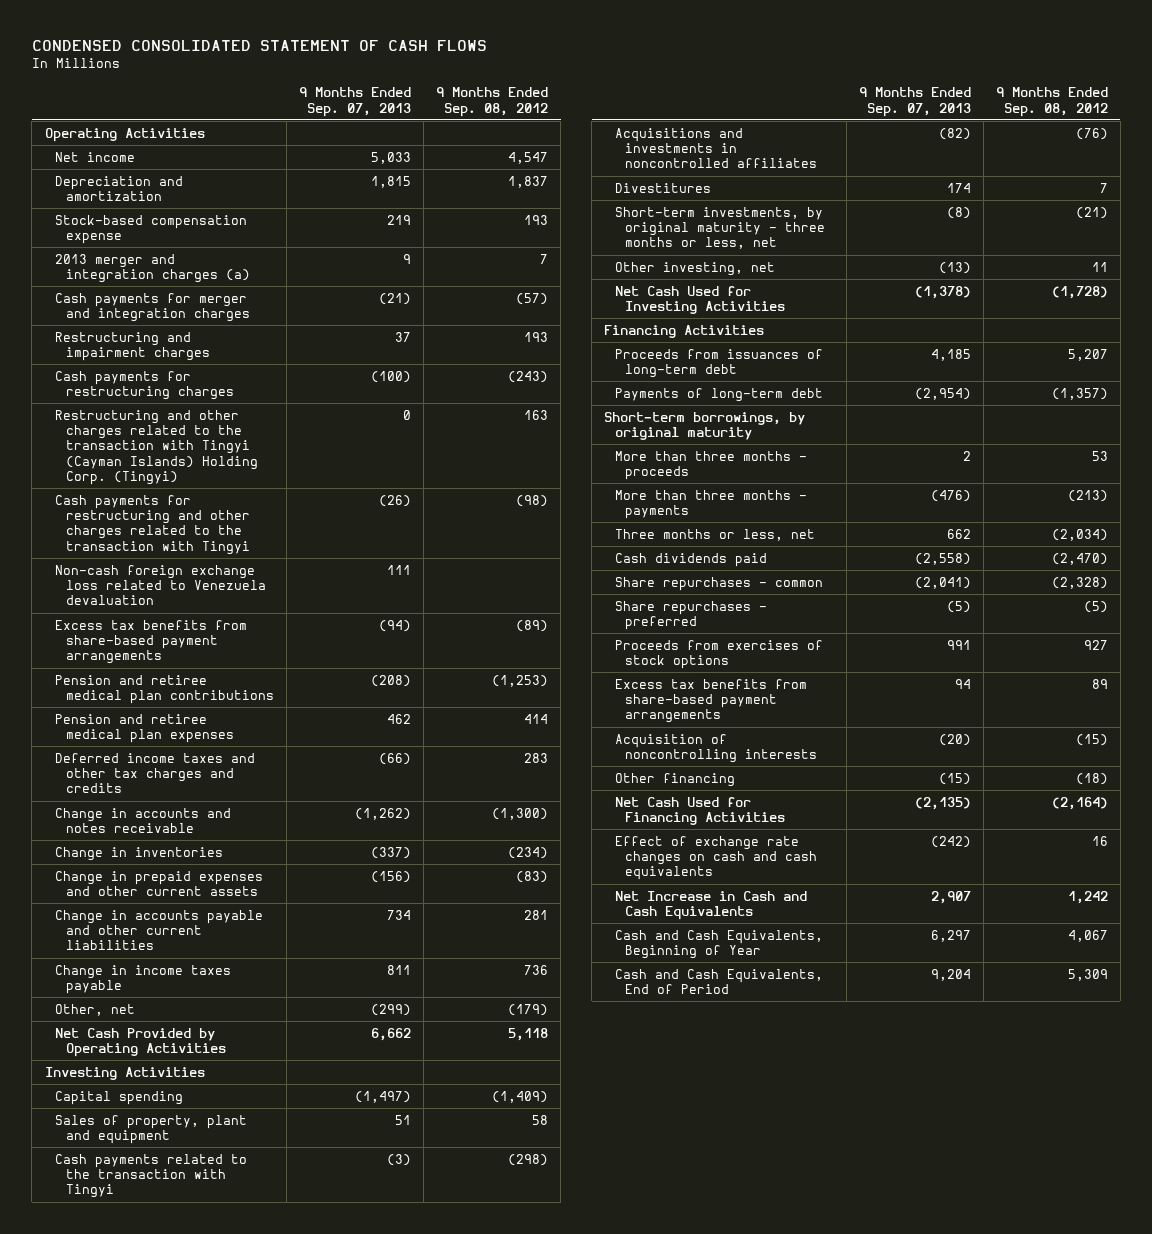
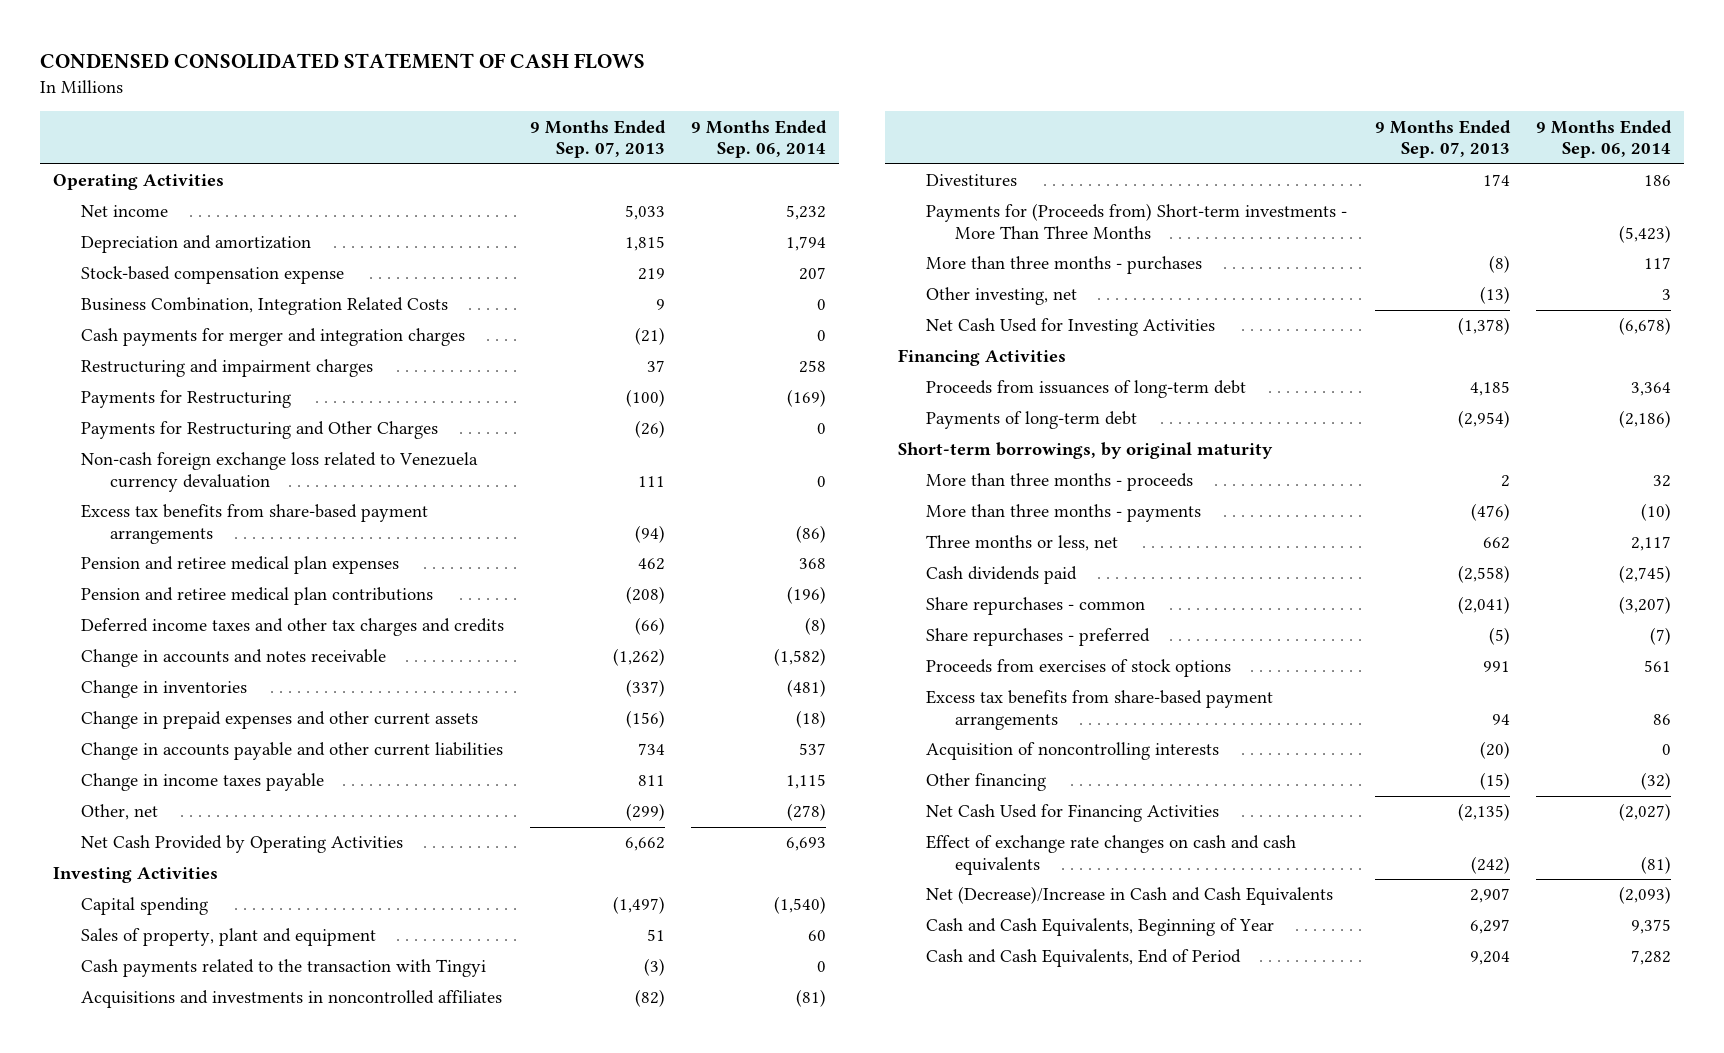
- | 9 Months Ended Sep. 07, 2013 | 9 Months Ended Sep. 08, 2012
+ | 9 Months Ended Sep. 07, 2013 | 9 Months Ended Sep. 06, 2014
- 2013 merger and integration charges (a) | 9 | 7
+ Business Combination, Integration Related Costs | 9 | 0
- Cash payments for restructuring charges | (100) | (243)
- Restructuring and other charges related to the transaction with Tingyi (Cayman Islands) Holding Corp. (Tingyi) | 0 | 163
- Cash payments for restructuring and other charges related to the transaction with Tingyi | (26) | (98)
- Non-cash foreign exchange loss related to Venezuela devaluation | 111 |
+ Payments for Restructuring | (100) | (169)
+ Payments for Restructuring and Other Charges | (26) | 0
+ Non-cash foreign exchange loss related to Venezuela currency devaluation | 111 | 0
moved down: Pension and retiree medical plan contributions | (208) | (196)
- Short-term investments, by original maturity - three months or less, net | (8) | (21)
+ Payments for (Proceeds from) Short-term investments - More Than Three Months | | (5,423)
+ More than three months - purchases | (8) | 117
- Net Increase in Cash and Cash Equivalents | 2,907 | 1,242
+ Net (Decrease)/Increase in Cash and Cash Equivalents | 2,907 | (2,093)

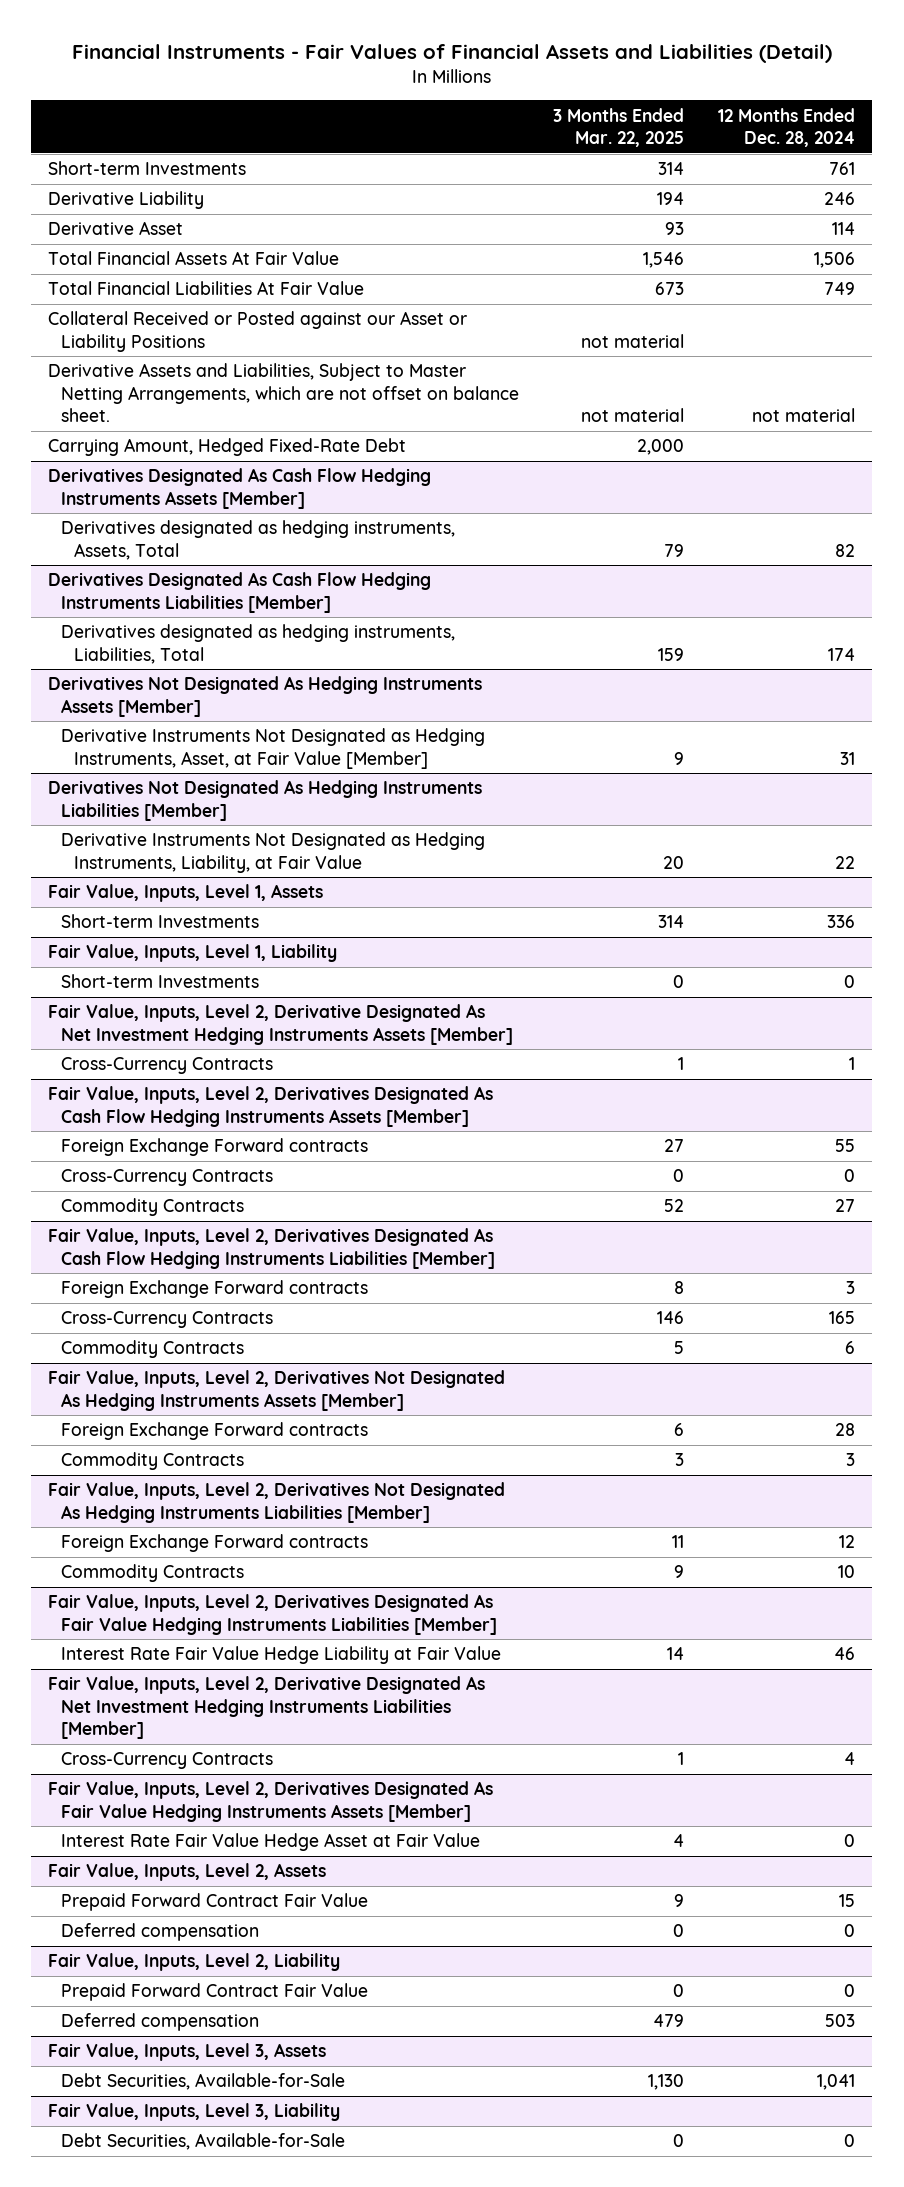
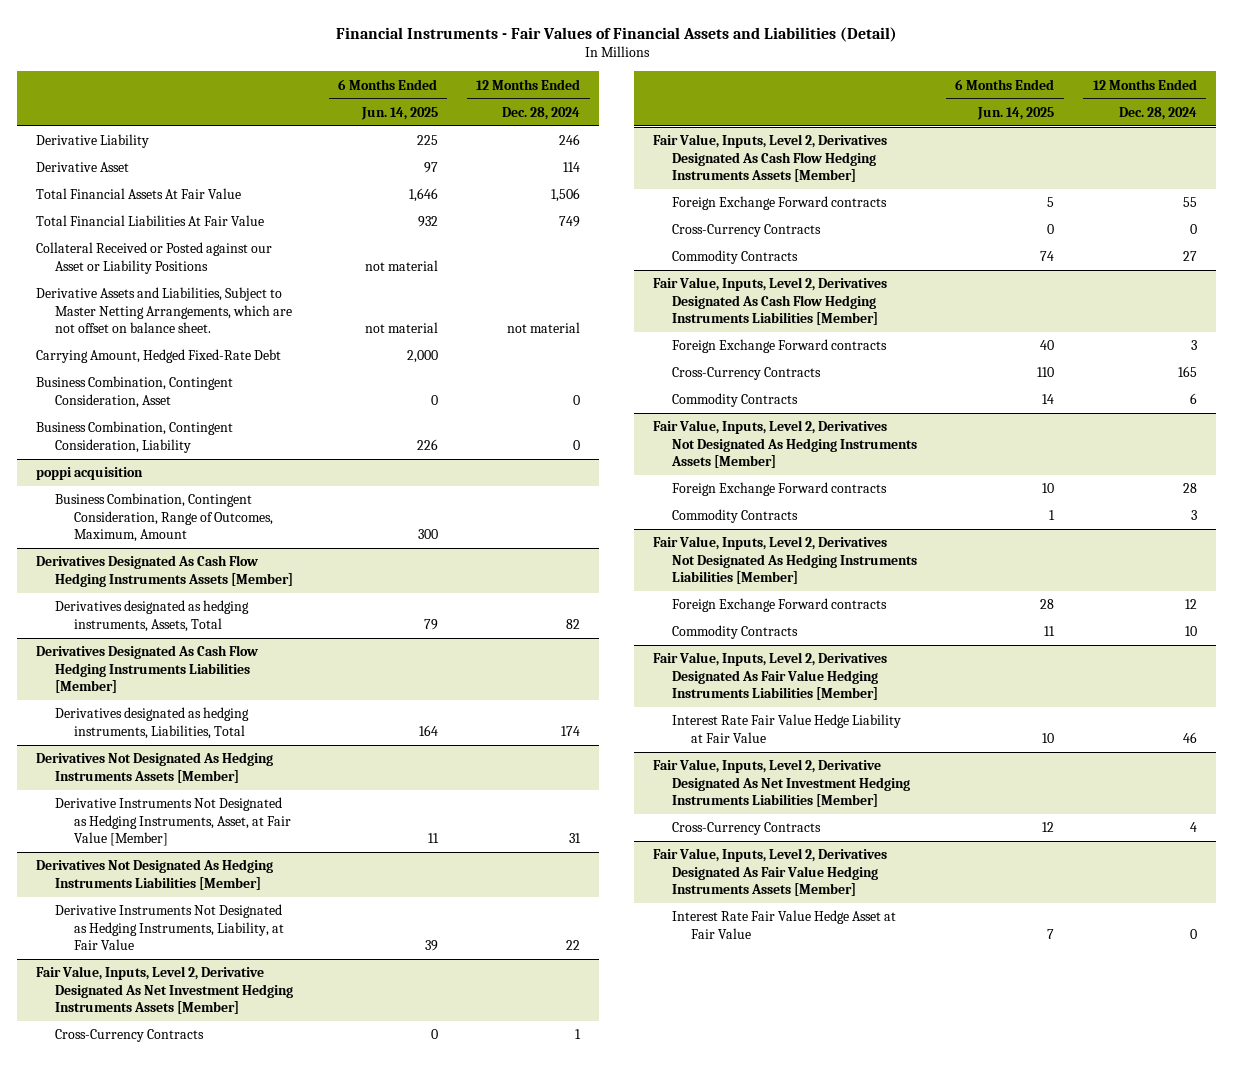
- | 3 Months Ended Mar. 22, 2025 | 12 Months Ended Dec. 28, 2024
+ | 6 Months Ended Jun. 14, 2025 | 12 Months Ended Dec. 28, 2024
- Short-term Investments | 314 | 761
+ Business Combination, Contingent Consideration, Asset | 0 | 0
+ Business Combination, Contingent Consideration, Liability | 226 | 0
+ poppi acquisition
+ Business Combination, Contingent Consideration, Range of Outcomes, Maximum, Amount | 300 |
- Fair Value, Inputs, Level 1, Assets
- Short-term Investments | 314 | 336
- Fair Value, Inputs, Level 1, Liability
- Short-term Investments | 0 | 0
- Fair Value, Inputs, Level 2, Assets
- Prepaid Forward Contract Fair Value | 9 | 15
- Deferred compensation | 0 | 0
- Fair Value, Inputs, Level 2, Liability
- Prepaid Forward Contract Fair Value | 0 | 0
- Deferred compensation | 479 | 503
- Fair Value, Inputs, Level 3, Assets
- Debt Securities, Available-for-Sale | 1,130 | 1,041
- Fair Value, Inputs, Level 3, Liability
- Debt Securities, Available-for-Sale | 0 | 0

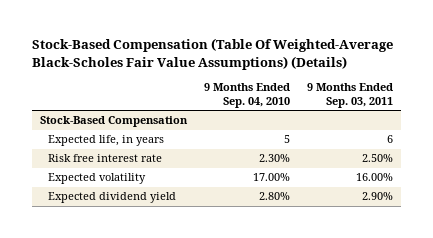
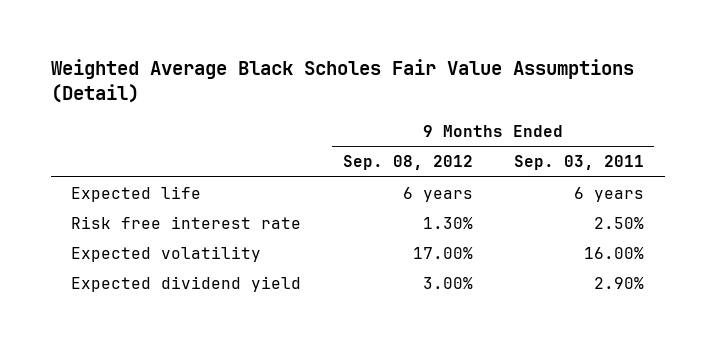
- Stock-Based Compensation (Table Of Weighted-Average Black-Scholes Fair Value Assumptions) (Details)
+ Weighted Average Black Scholes Fair Value Assumptions (Detail)
- | 9 Months Ended Sep. 04, 2010 | 9 Months Ended Sep. 03, 2011
+ | 9 Months Ended Sep. 08, 2012 | 9 Months Ended Sep. 03, 2011
- Stock-Based Compensation
- Expected life, in years | 5 | 6
+ Expected life | 6 years | 6 years

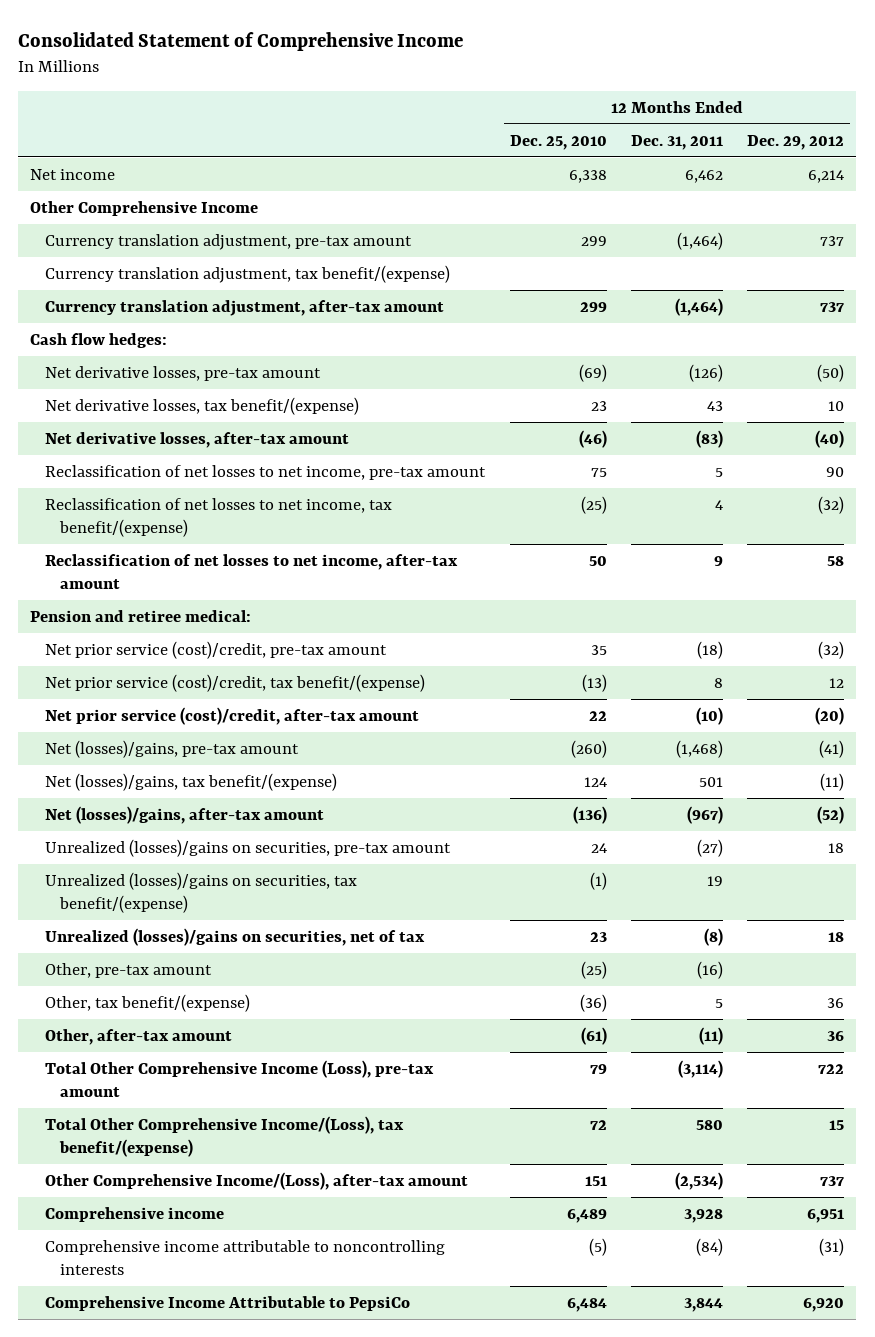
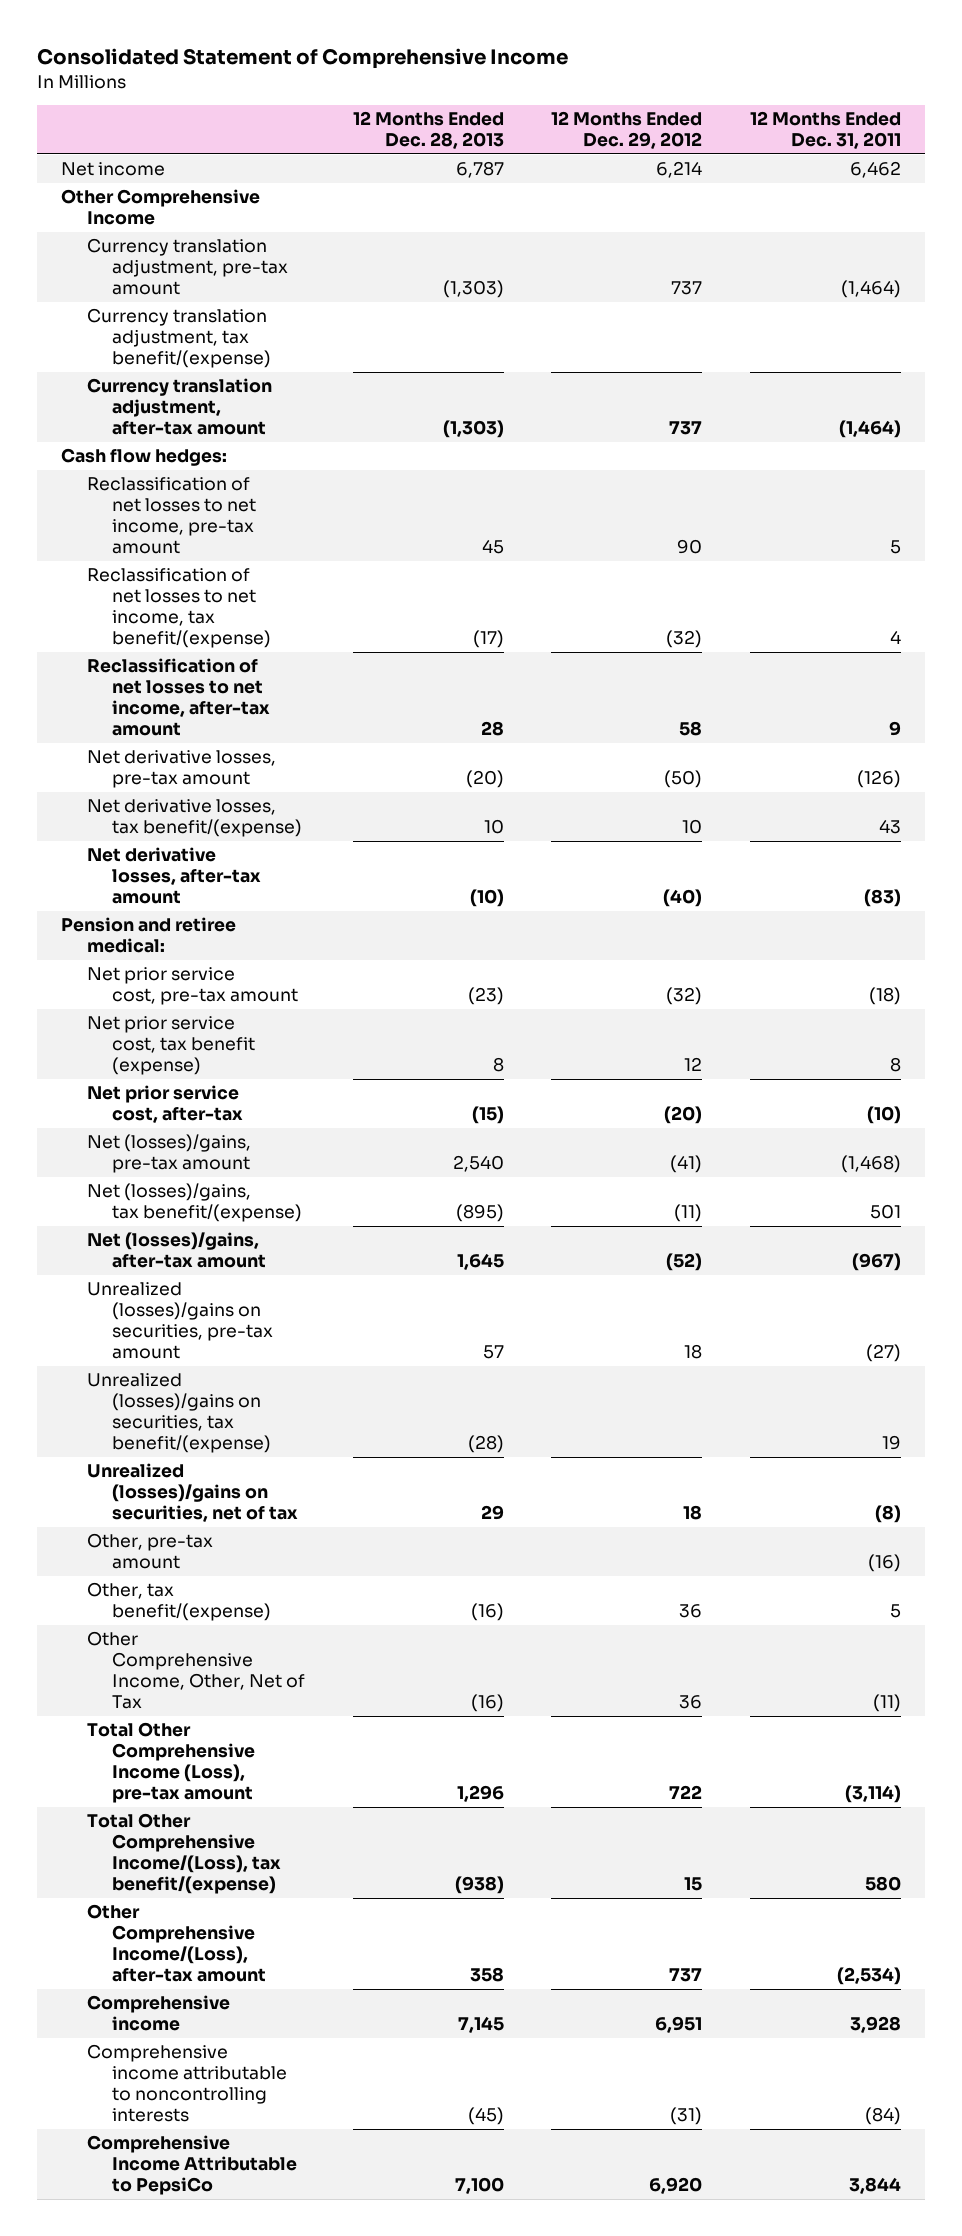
- | 12 Months Ended Dec. 25, 2010 | 12 Months Ended Dec. 31, 2011 | 12 Months Ended Dec. 29, 2012
+ | 12 Months Ended Dec. 28, 2013 | 12 Months Ended Dec. 29, 2012 | 12 Months Ended Dec. 31, 2011
moved down: Net derivative losses, pre-tax amount | (20) | (50) | (126)
moved down: Net derivative losses, tax benefit/(expense) | 10 | 10 | 43
moved down: Net derivative losses, after-tax amount | (10) | (40) | (83)
- Net prior service (cost)/credit, pre-tax amount | 35 | (18) | (32)
- Net prior service (cost)/credit, tax benefit/(expense) | (13) | 8 | 12
- Net prior service (cost)/credit, after-tax amount | 22 | (10) | (20)
+ Net prior service cost, pre-tax amount | (23) | (32) | (18)
+ Net prior service cost, tax benefit (expense) | 8 | 12 | 8
+ Net prior service cost, after-tax | (15) | (20) | (10)
- Other, after-tax amount | (61) | (11) | 36
+ Other Comprehensive Income, Other, Net of Tax | (16) | 36 | (11)

